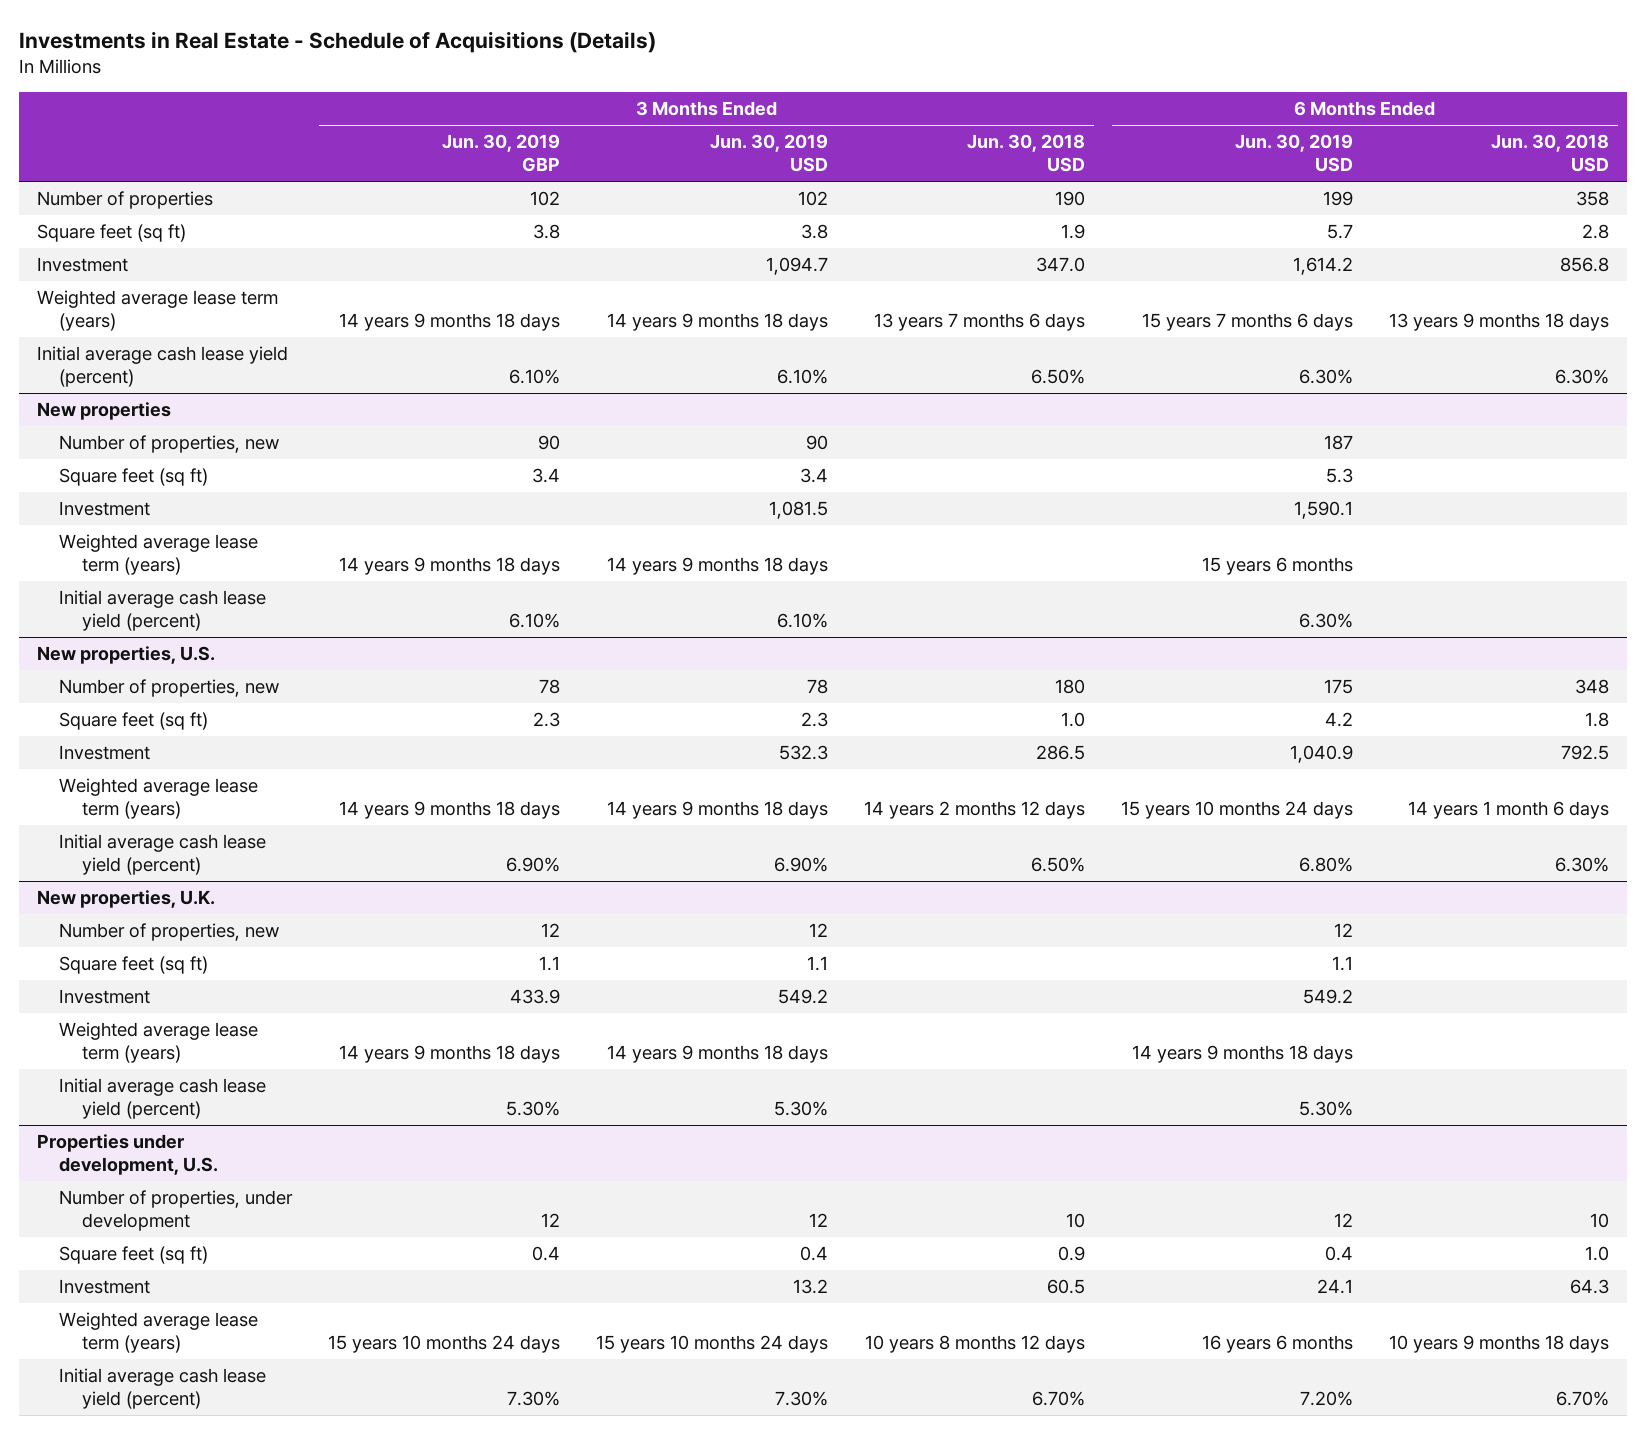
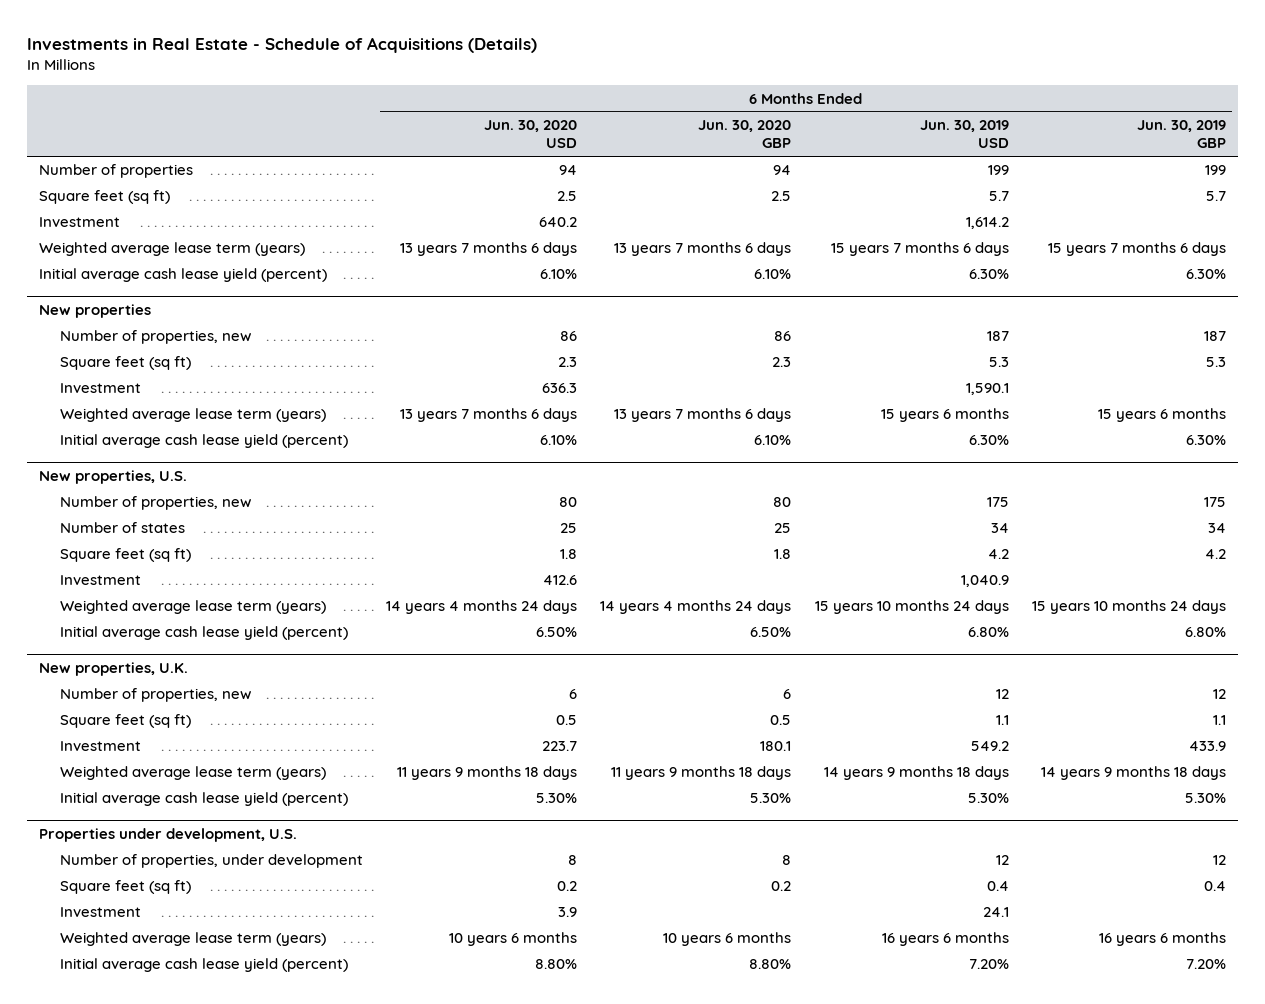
- | 3 Months Ended Jun. 30, 2019 GBP | 3 Months Ended Jun. 30, 2019 USD | 3 Months Ended Jun. 30, 2018 USD | 6 Months Ended Jun. 30, 2019 USD | 6 Months Ended Jun. 30, 2018 USD
+ | 6 Months Ended Jun. 30, 2020 USD | 6 Months Ended Jun. 30, 2020 GBP | 6 Months Ended Jun. 30, 2019 USD | 6 Months Ended Jun. 30, 2019 GBP
@ New properties, U.S.
+ Number of states | 25 | 25 | 34 | 34

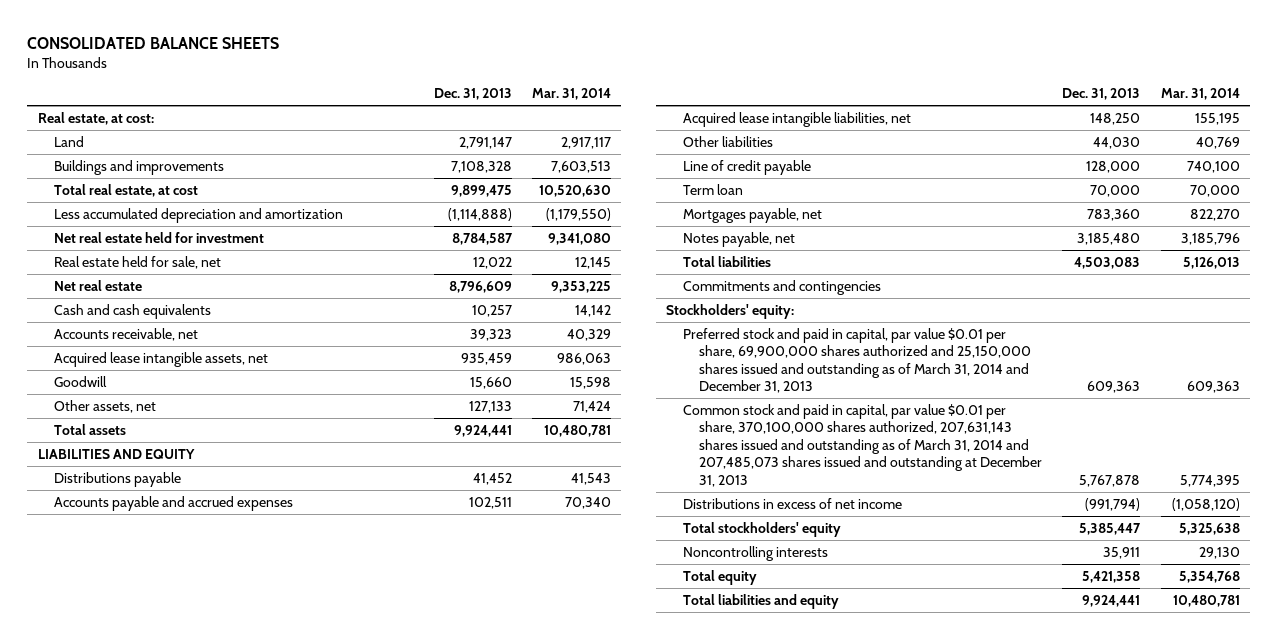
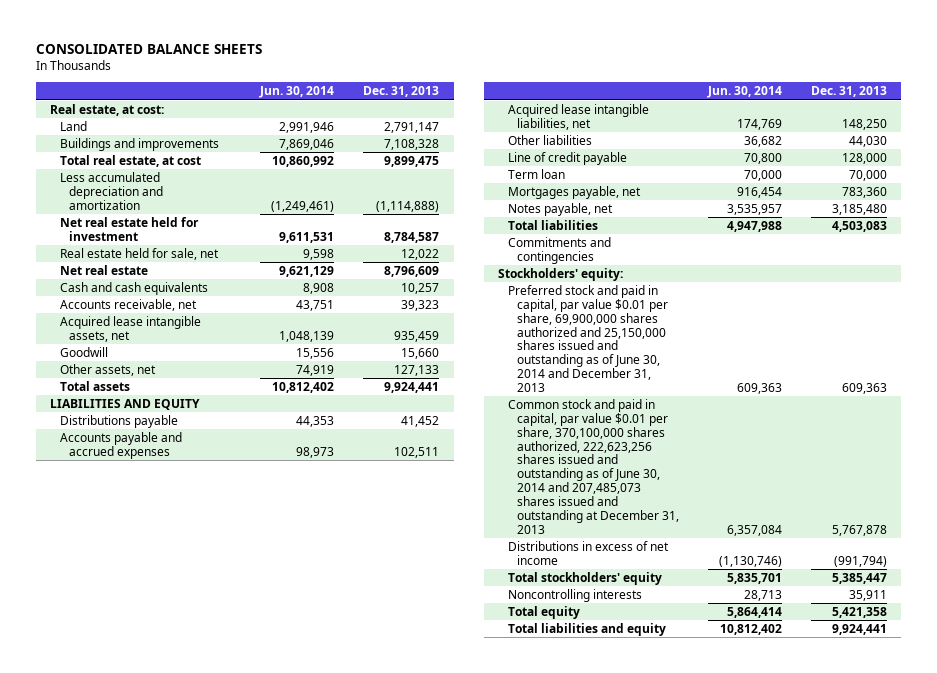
- | Dec. 31, 2013 | Mar. 31, 2014
+ | Jun. 30, 2014 | Dec. 31, 2013
- Preferred stock and paid in capital, par value $0.01 per share, 69,900,000 shares authorized and 25,150,000 shares issued and outstanding as of March 31, 2014 and December 31, 2013 | 609,363 | 609,363
- Common stock and paid in capital, par value $0.01 per share, 370,100,000 shares authorized, 207,631,143 shares issued and outstanding as of March 31, 2014 and 207,485,073 shares issued and outstanding at December 31, 2013 | 5,767,878 | 5,774,395
+ Preferred stock and paid in capital, par value $0.01 per share, 69,900,000 shares authorized and 25,150,000 shares issued and outstanding as of June 30, 2014 and December 31, 2013 | 609,363 | 609,363
+ Common stock and paid in capital, par value $0.01 per share, 370,100,000 shares authorized, 222,623,256 shares issued and outstanding as of June 30, 2014 and 207,485,073 shares issued and outstanding at December 31, 2013 | 6,357,084 | 5,767,878

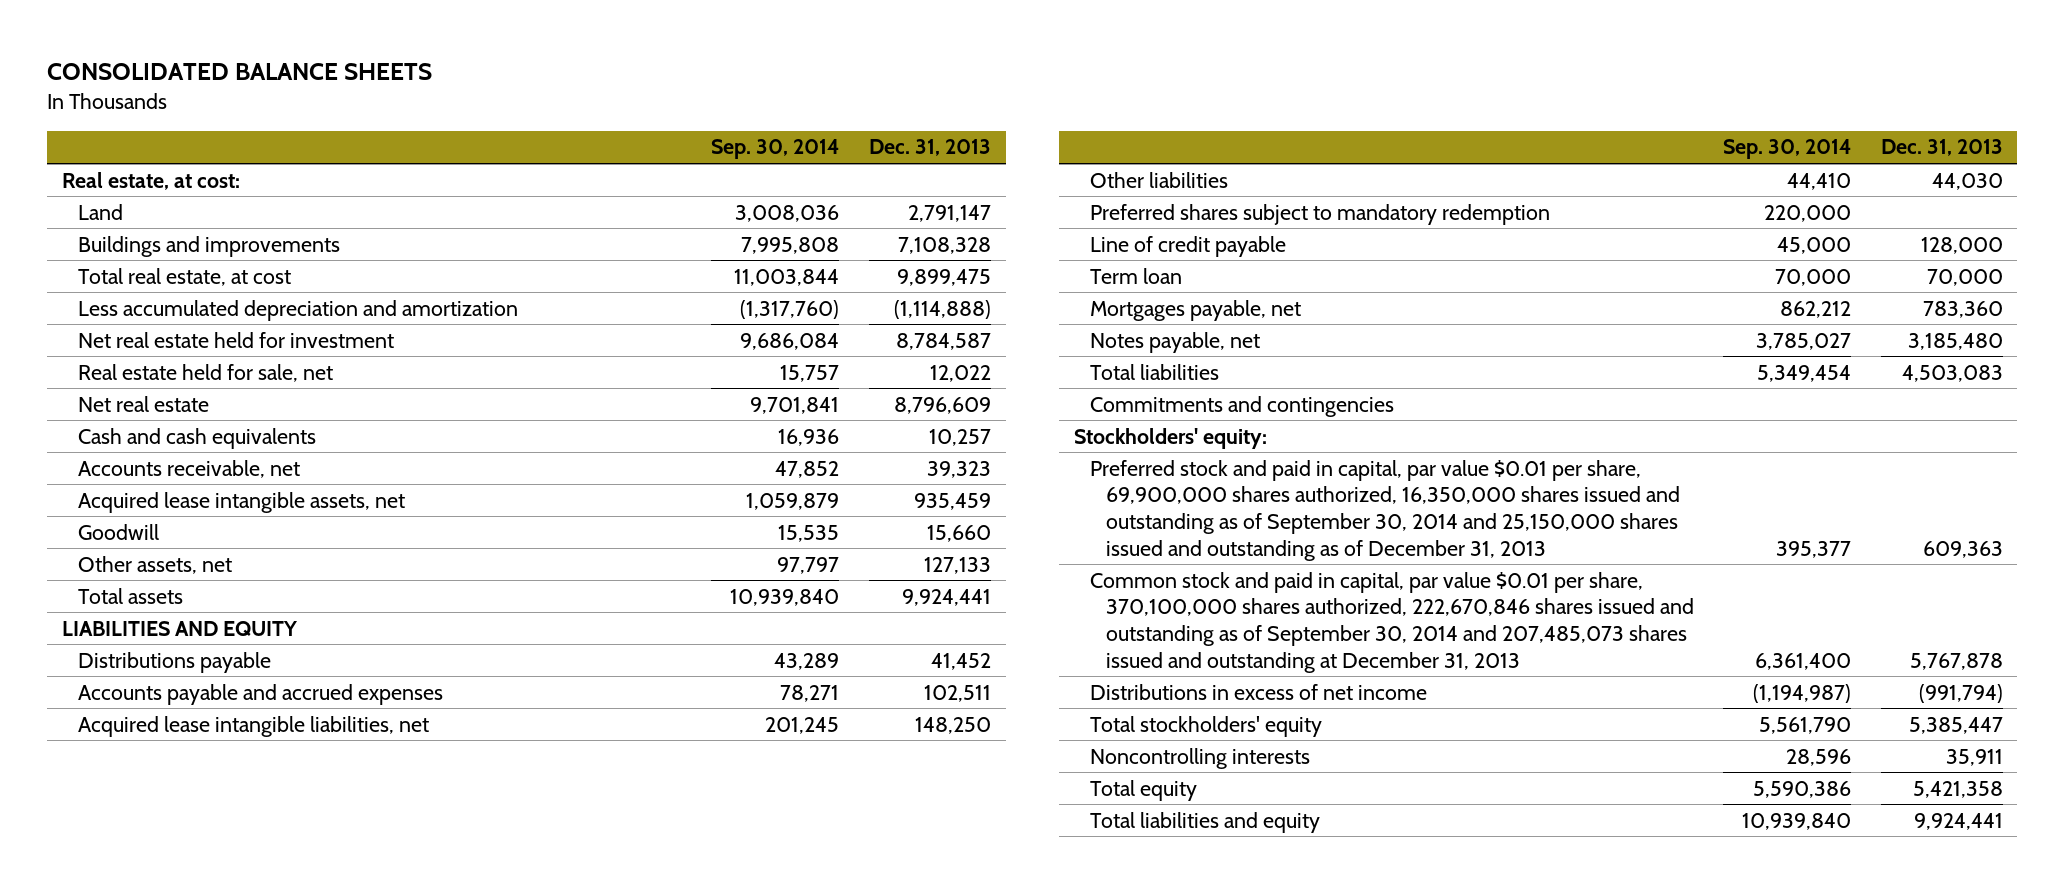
- | Jun. 30, 2014 | Dec. 31, 2013
+ | Sep. 30, 2014 | Dec. 31, 2013
+ Preferred shares subject to mandatory redemption | 220,000 |
- Preferred stock and paid in capital, par value $0.01 per share, 69,900,000 shares authorized and 25,150,000 shares issued and outstanding as of June 30, 2014 and December 31, 2013 | 609,363 | 609,363
- Common stock and paid in capital, par value $0.01 per share, 370,100,000 shares authorized, 222,623,256 shares issued and outstanding as of June 30, 2014 and 207,485,073 shares issued and outstanding at December 31, 2013 | 6,357,084 | 5,767,878
+ Preferred stock and paid in capital, par value $0.01 per share, 69,900,000 shares authorized, 16,350,000 shares issued and outstanding as of September 30, 2014 and 25,150,000 shares issued and outstanding as of December 31, 2013 | 395,377 | 609,363
+ Common stock and paid in capital, par value $0.01 per share, 370,100,000 shares authorized, 222,670,846 shares issued and outstanding as of September 30, 2014 and 207,485,073 shares issued and outstanding at December 31, 2013 | 6,361,400 | 5,767,878

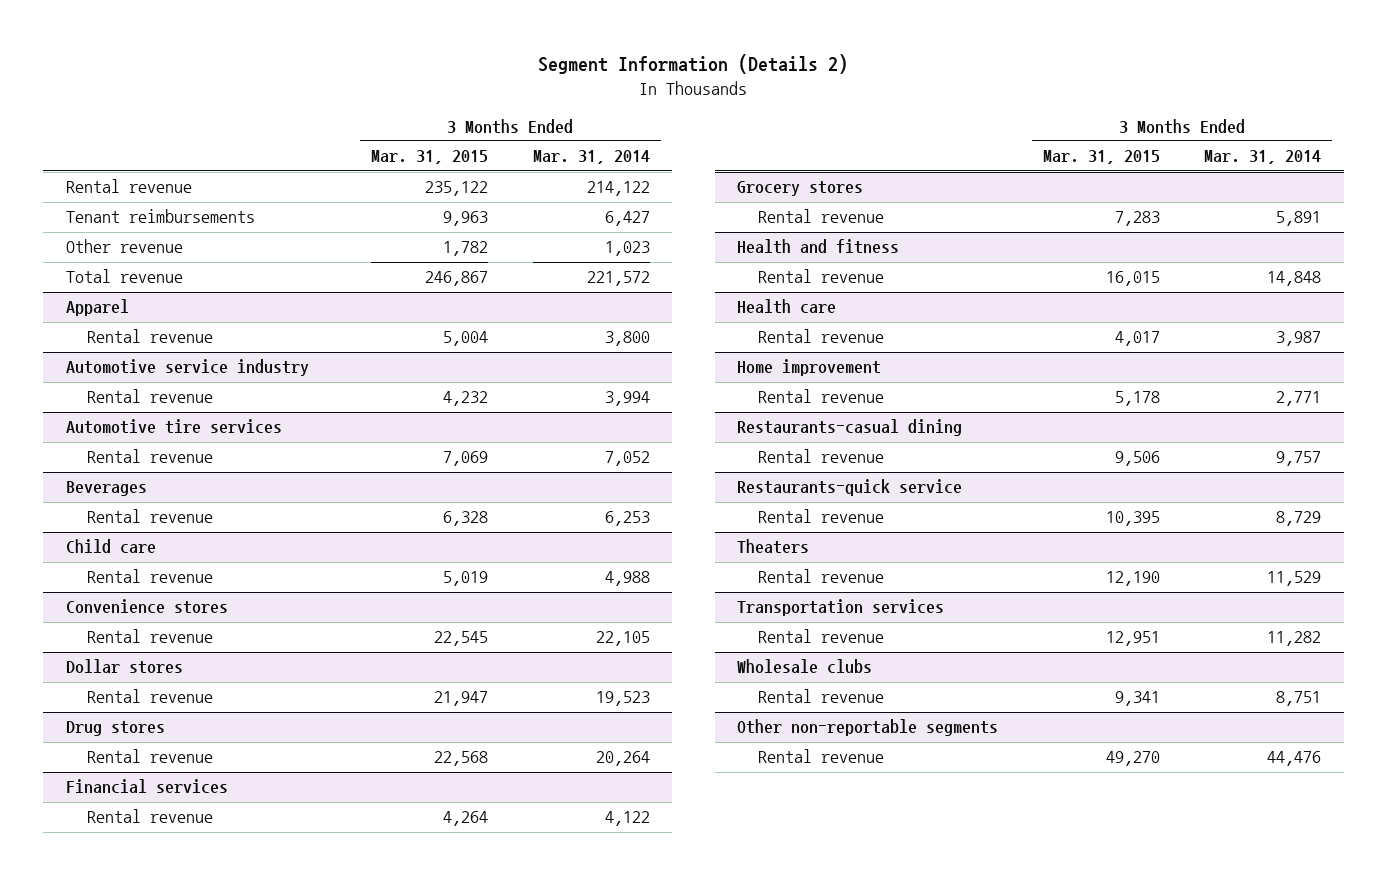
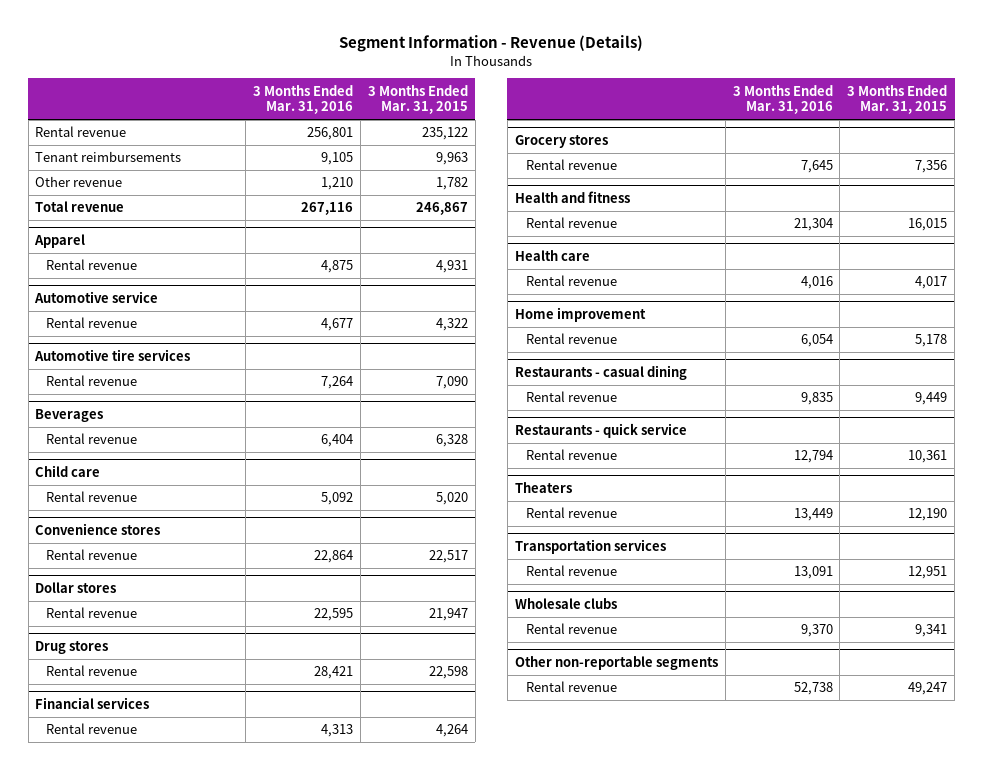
- Segment Information (Details 2)
+ Segment Information - Revenue (Details)
- | 3 Months Ended Mar. 31, 2015 | 3 Months Ended Mar. 31, 2014
+ | 3 Months Ended Mar. 31, 2016 | 3 Months Ended Mar. 31, 2015
@ Apparel
- Rental revenue | 5,004 | 3,800
- Automotive service industry
- Rental revenue | 4,232 | 3,994
@ Apparel
+ Rental revenue | 4,875 | 4,931
+ Automotive service
+ Rental revenue | 4,677 | 4,322
@ Automotive tire services
- Rental revenue | 7,069 | 7,052
+ Rental revenue | 7,264 | 7,090
@ Child care
- Rental revenue | 5,019 | 4,988
+ Rental revenue | 5,092 | 5,020
@ Convenience stores
- Rental revenue | 22,545 | 22,105
+ Rental revenue | 22,864 | 22,517
@ Drug stores
- Rental revenue | 22,568 | 20,264
+ Rental revenue | 28,421 | 22,598
@ Grocery stores
- Rental revenue | 7,283 | 5,891
+ Rental revenue | 7,645 | 7,356
- Restaurants-casual dining
- Rental revenue | 9,506 | 9,757
- Restaurants-quick service
- Rental revenue | 10,395 | 8,729
+ Restaurants - casual dining
+ Rental revenue | 9,835 | 9,449
+ Restaurants - quick service
+ Rental revenue | 12,794 | 10,361
@ Other non-reportable segments
- Rental revenue | 49,270 | 44,476
+ Rental revenue | 52,738 | 49,247

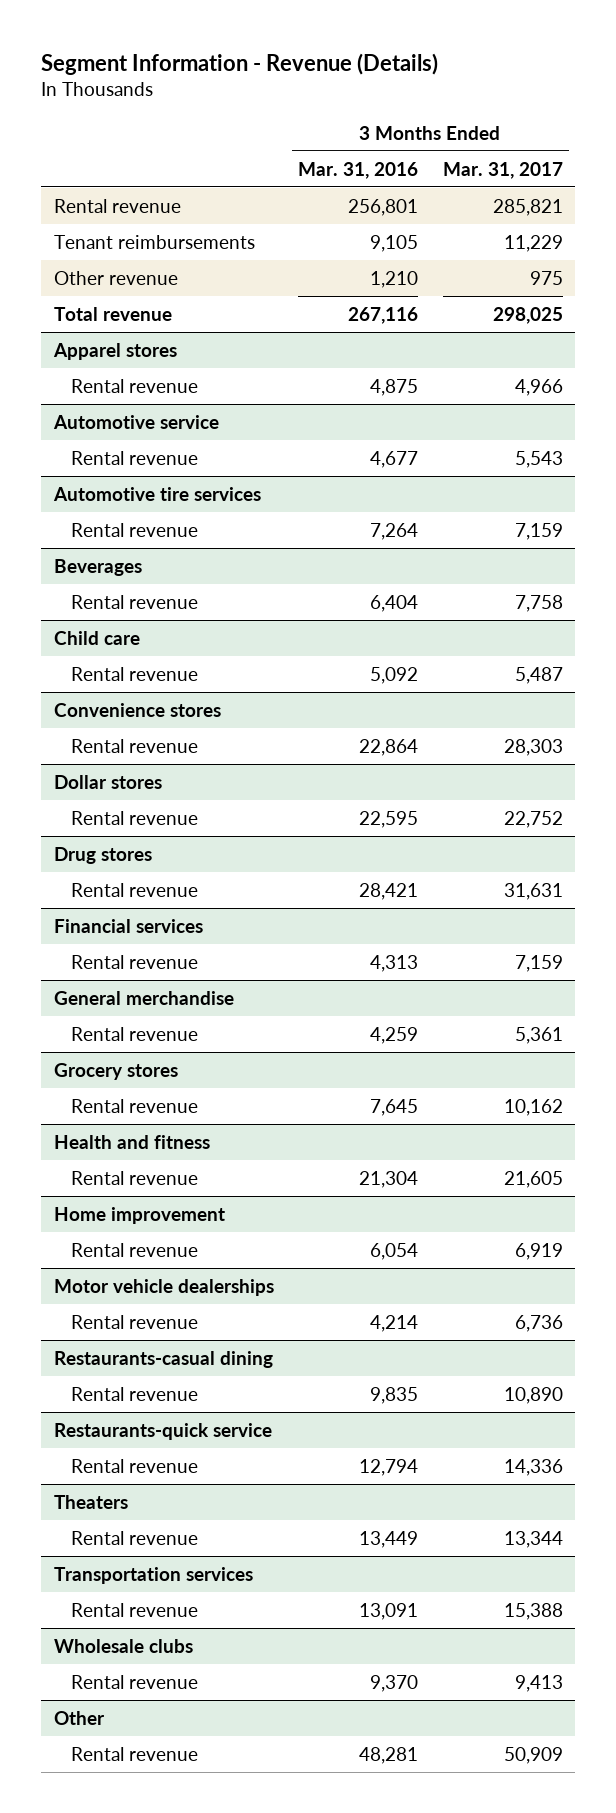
- | 3 Months Ended Mar. 31, 2016 | 3 Months Ended Mar. 31, 2015
+ | 3 Months Ended Mar. 31, 2016 | 3 Months Ended Mar. 31, 2017
- Apparel
+ Apparel stores
+ General merchandise
+ Rental revenue | 4,259 | 5,361
- Health care
- Rental revenue | 4,016 | 4,017
- Restaurants - casual dining
+ Motor vehicle dealerships
+ Rental revenue | 4,214 | 6,736
+ Restaurants-casual dining
- Restaurants - quick service
+ Restaurants-quick service
- Other non-reportable segments
- Rental revenue | 52,738 | 49,247
+ Other
+ Rental revenue | 48,281 | 50,909

